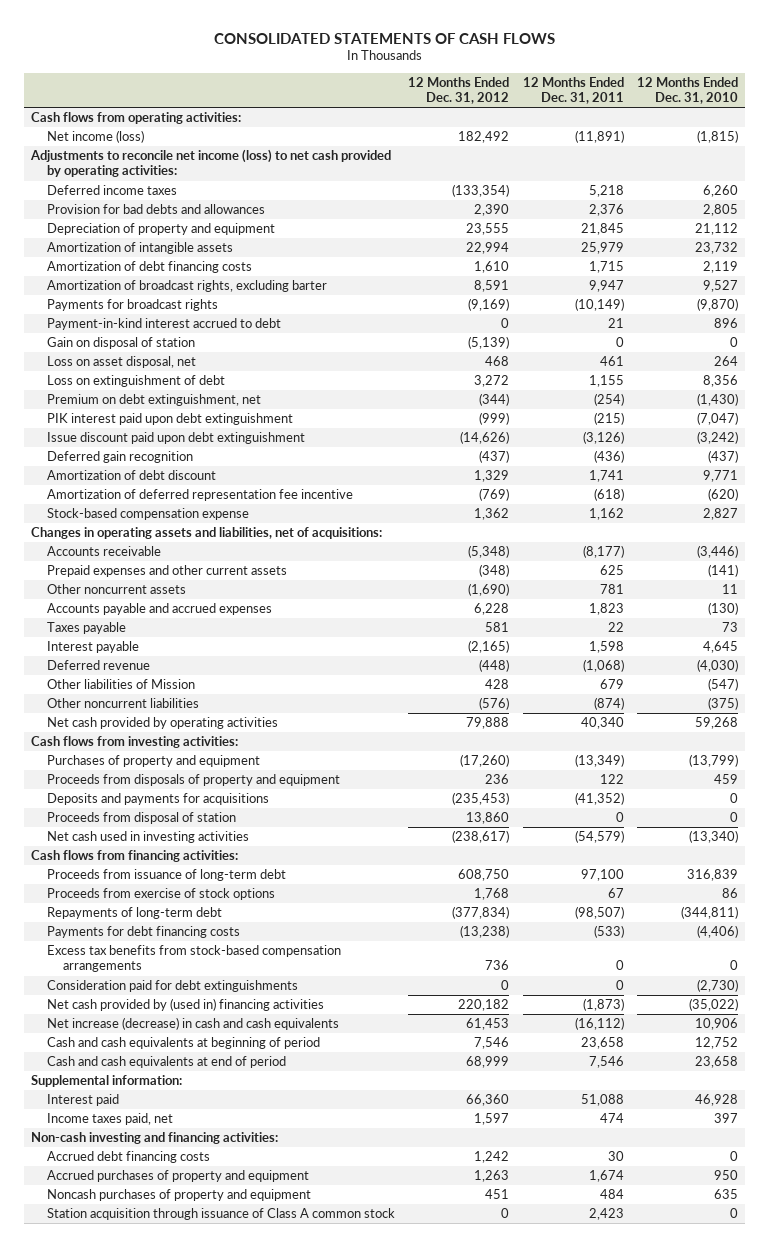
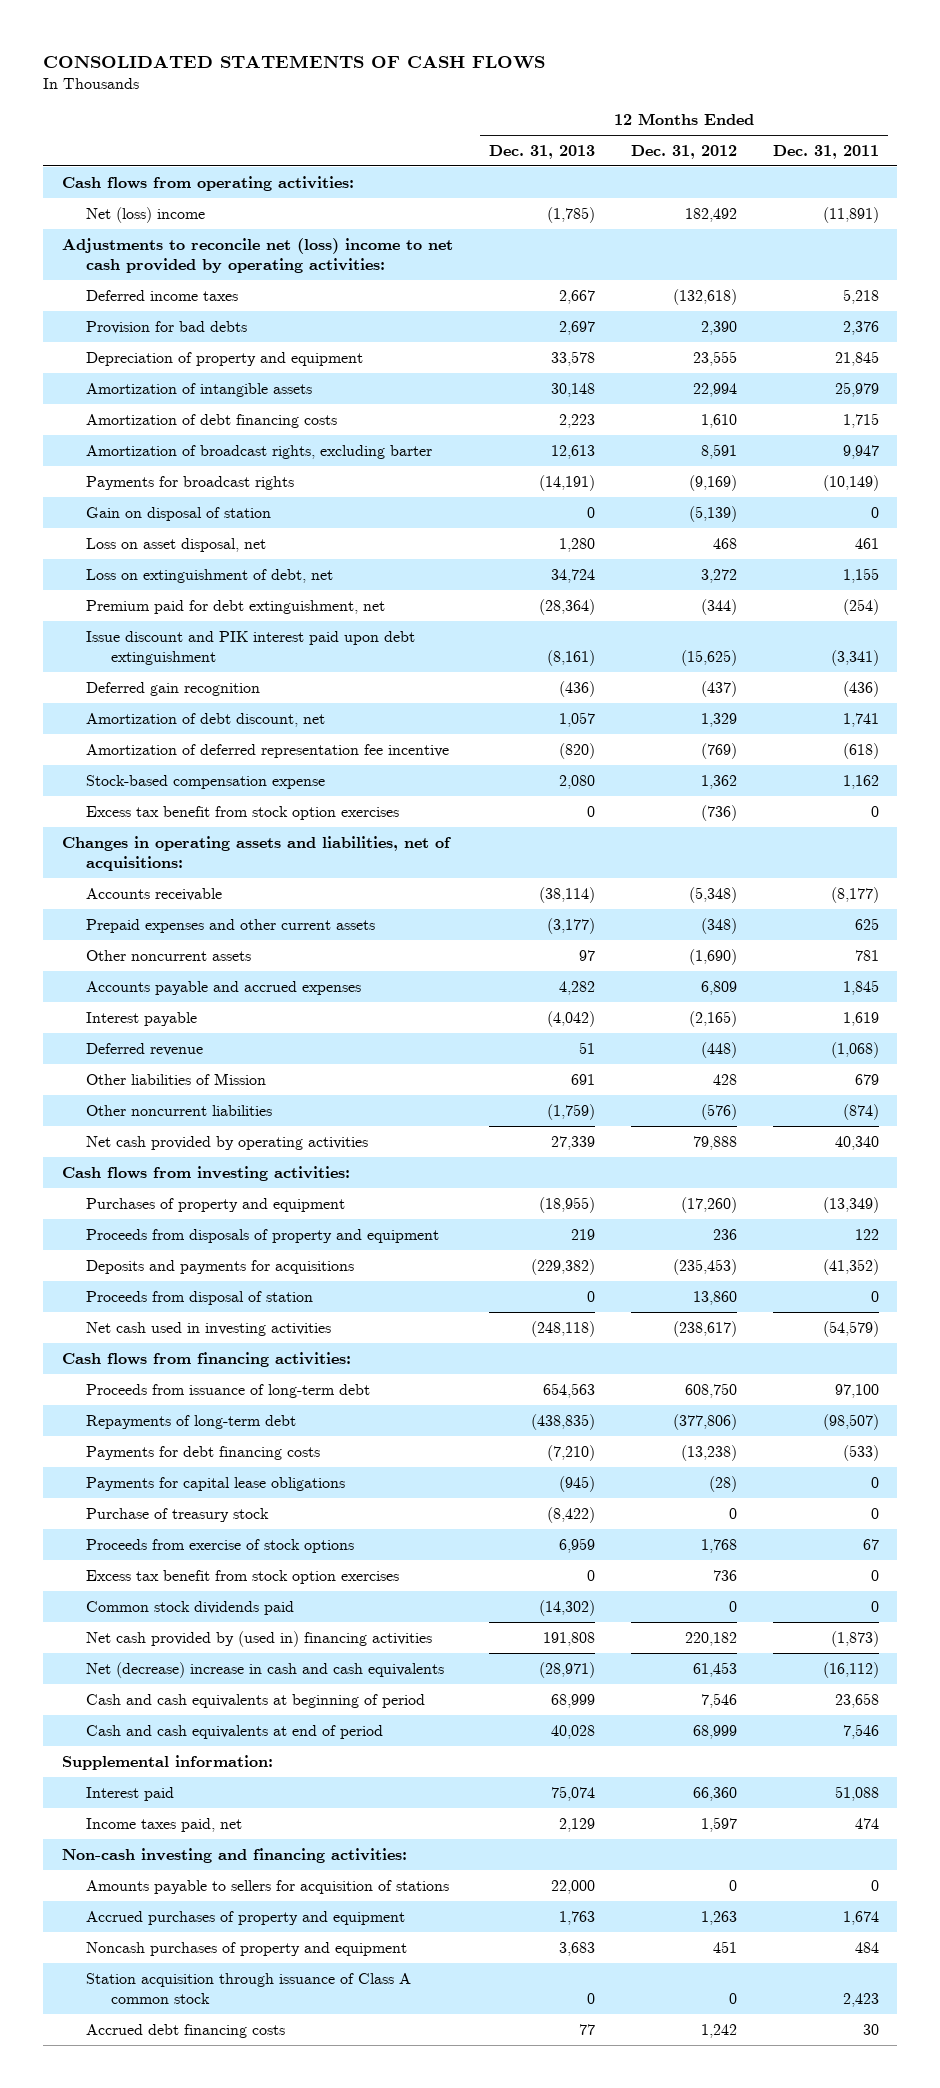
- | 12 Months Ended Dec. 31, 2012 | 12 Months Ended Dec. 31, 2011 | 12 Months Ended Dec. 31, 2010
+ | 12 Months Ended Dec. 31, 2013 | 12 Months Ended Dec. 31, 2012 | 12 Months Ended Dec. 31, 2011
- Net income (loss) | 182,492 | (11,891) | (1,815)
- Adjustments to reconcile net income (loss) to net cash provided by operating activities:
- Deferred income taxes | (133,354) | 5,218 | 6,260
- Provision for bad debts and allowances | 2,390 | 2,376 | 2,805
+ Net (loss) income | (1,785) | 182,492 | (11,891)
+ Adjustments to reconcile net (loss) income to net cash provided by operating activities:
+ Deferred income taxes | 2,667 | (132,618) | 5,218
+ Provision for bad debts | 2,697 | 2,390 | 2,376
- Payment-in-kind interest accrued to debt | 0 | 21 | 896
- Loss on extinguishment of debt | 3,272 | 1,155 | 8,356
- Premium on debt extinguishment, net | (344) | (254) | (1,430)
- PIK interest paid upon debt extinguishment | (999) | (215) | (7,047)
- Issue discount paid upon debt extinguishment | (14,626) | (3,126) | (3,242)
+ Loss on extinguishment of debt, net | 34,724 | 3,272 | 1,155
+ Premium paid for debt extinguishment, net | (28,364) | (344) | (254)
+ Issue discount and PIK interest paid upon debt extinguishment | (8,161) | (15,625) | (3,341)
- Amortization of debt discount | 1,329 | 1,741 | 9,771
+ Amortization of debt discount, net | 1,057 | 1,329 | 1,741
+ Excess tax benefit from stock option exercises | 0 | (736) | 0
- Accounts payable and accrued expenses | 6,228 | 1,823 | (130)
- Taxes payable | 581 | 22 | 73
- Interest payable | (2,165) | 1,598 | 4,645
+ Accounts payable and accrued expenses | 4,282 | 6,809 | 1,845
+ Interest payable | (4,042) | (2,165) | 1,619
- Repayments of long-term debt | (377,834) | (98,507) | (344,811)
+ Repayments of long-term debt | (438,835) | (377,806) | (98,507)
- Excess tax benefits from stock-based compensation arrangements | 736 | 0 | 0
- Consideration paid for debt extinguishments | 0 | 0 | (2,730)
+ Payments for capital lease obligations | (945) | (28) | 0
+ Purchase of treasury stock | (8,422) | 0 | 0
moved down: Proceeds from exercise of stock options | 6,959 | 1,768 | 67
+ Excess tax benefit from stock option exercises | 0 | 736 | 0
+ Common stock dividends paid | (14,302) | 0 | 0
- Net increase (decrease) in cash and cash equivalents | 61,453 | (16,112) | 10,906
+ Net (decrease) increase in cash and cash equivalents | (28,971) | 61,453 | (16,112)
+ Amounts payable to sellers for acquisition of stations | 22,000 | 0 | 0
moved down: Accrued debt financing costs | 77 | 1,242 | 30

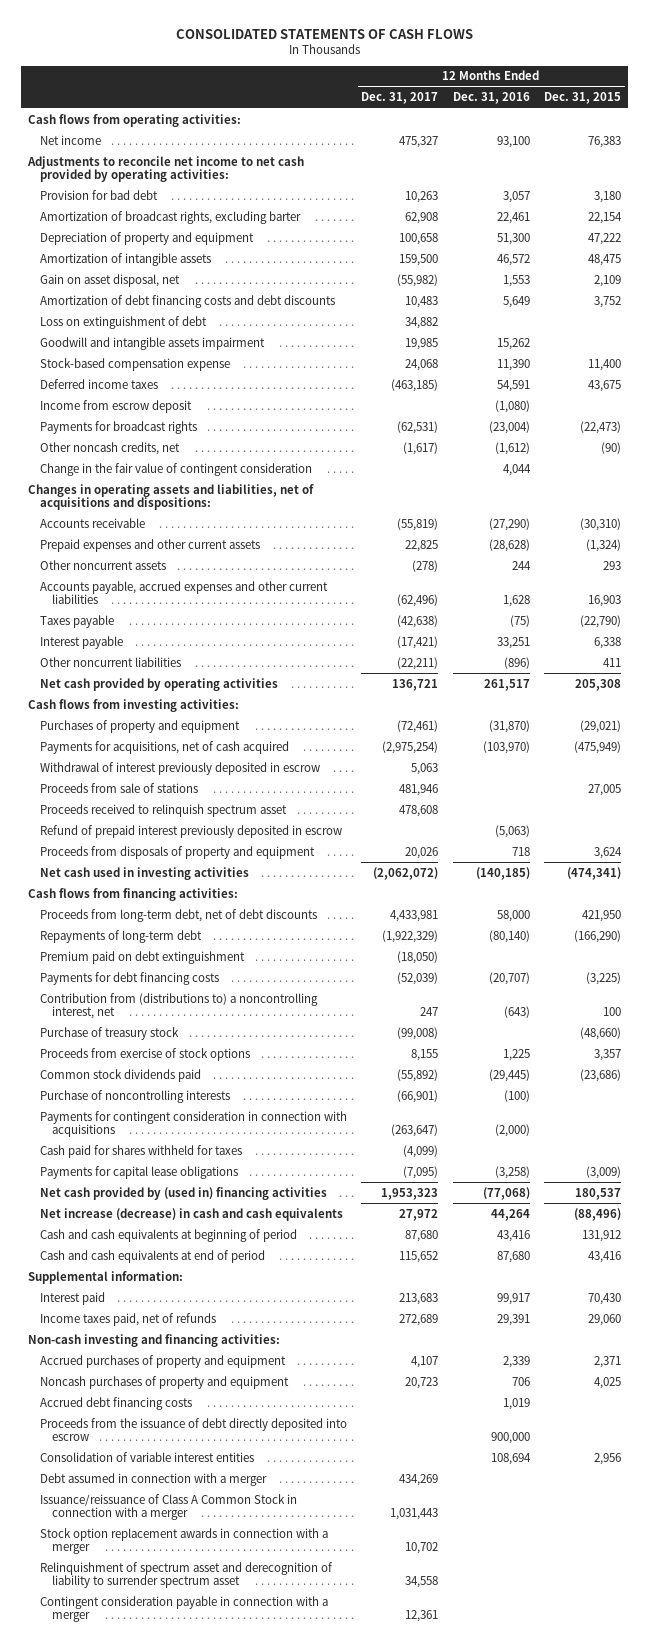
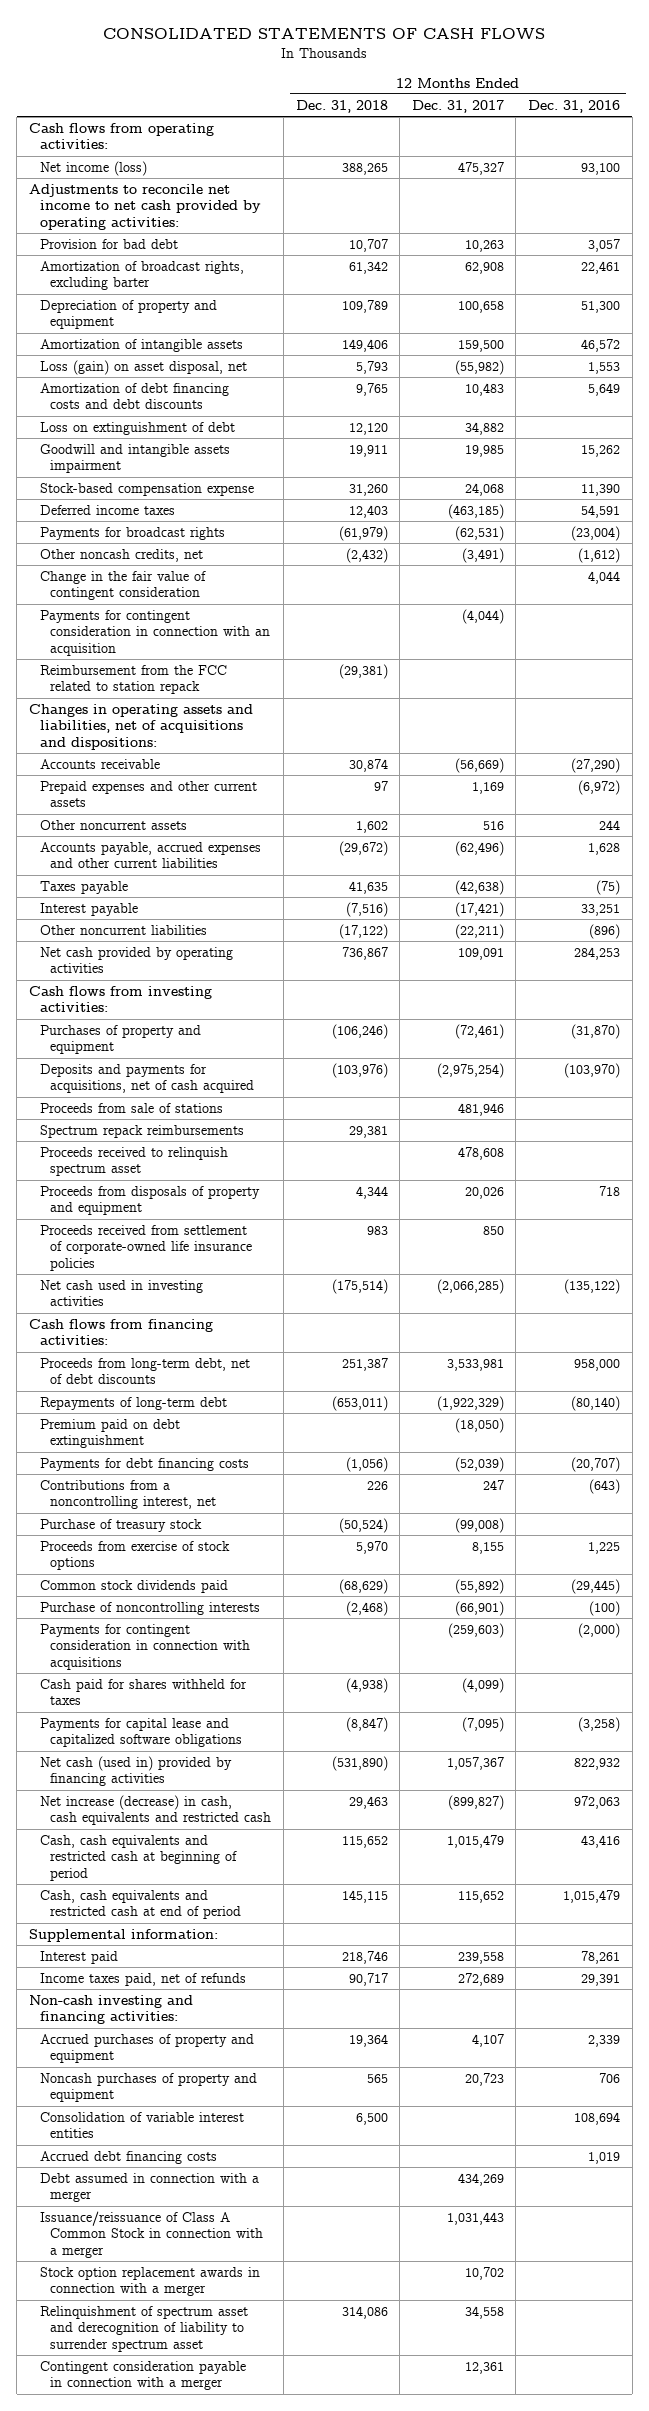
- | 12 Months Ended Dec. 31, 2017 | 12 Months Ended Dec. 31, 2016 | 12 Months Ended Dec. 31, 2015
+ | 12 Months Ended Dec. 31, 2018 | 12 Months Ended Dec. 31, 2017 | 12 Months Ended Dec. 31, 2016
- Net income | 475,327 | 93,100 | 76,383
+ Net income (loss) | 388,265 | 475,327 | 93,100
- Gain on asset disposal, net | (55,982) | 1,553 | 2,109
+ Loss (gain) on asset disposal, net | 5,793 | (55,982) | 1,553
- Income from escrow deposit | | (1,080) |
- Other noncash credits, net | (1,617) | (1,612) | (90)
+ Other noncash credits, net | (2,432) | (3,491) | (1,612)
+ Payments for contingent consideration in connection with an acquisition | | (4,044) |
+ Reimbursement from the FCC related to station repack | (29,381) | |
- Accounts receivable | (55,819) | (27,290) | (30,310)
- Prepaid expenses and other current assets | 22,825 | (28,628) | (1,324)
- Other noncurrent assets | (278) | 244 | 293
+ Accounts receivable | 30,874 | (56,669) | (27,290)
+ Prepaid expenses and other current assets | 97 | 1,169 | (6,972)
+ Other noncurrent assets | 1,602 | 516 | 244
- Net cash provided by operating activities | 136,721 | 261,517 | 205,308
+ Net cash provided by operating activities | 736,867 | 109,091 | 284,253
- Payments for acquisitions, net of cash acquired | (2,975,254) | (103,970) | (475,949)
- Withdrawal of interest previously deposited in escrow | 5,063 | |
+ Deposits and payments for acquisitions, net of cash acquired | (103,976) | (2,975,254) | (103,970)
+ Spectrum repack reimbursements | 29,381 | |
- Refund of prepaid interest previously deposited in escrow | | (5,063) |
- Net cash used in investing activities | (2,062,072) | (140,185) | (474,341)
+ Proceeds received from settlement of corporate-owned life insurance policies | 983 | 850 |
+ Net cash used in investing activities | (175,514) | (2,066,285) | (135,122)
- Proceeds from long-term debt, net of debt discounts | 4,433,981 | 58,000 | 421,950
+ Proceeds from long-term debt, net of debt discounts | 251,387 | 3,533,981 | 958,000
- Contribution from (distributions to) a noncontrolling interest, net | 247 | (643) | 100
+ Contributions from a noncontrolling interest, net | 226 | 247 | (643)
- Payments for contingent consideration in connection with acquisitions | (263,647) | (2,000) |
+ Payments for contingent consideration in connection with acquisitions | | (259,603) | (2,000)
- Payments for capital lease obligations | (7,095) | (3,258) | (3,009)
- Net cash provided by (used in) financing activities | 1,953,323 | (77,068) | 180,537
- Net increase (decrease) in cash and cash equivalents | 27,972 | 44,264 | (88,496)
- Cash and cash equivalents at beginning of period | 87,680 | 43,416 | 131,912
- Cash and cash equivalents at end of period | 115,652 | 87,680 | 43,416
+ Payments for capital lease and capitalized software obligations | (8,847) | (7,095) | (3,258)
+ Net cash (used in) provided by financing activities | (531,890) | 1,057,367 | 822,932
+ Net increase (decrease) in cash, cash equivalents and restricted cash | 29,463 | (899,827) | 972,063
+ Cash, cash equivalents and restricted cash at beginning of period | 115,652 | 1,015,479 | 43,416
+ Cash, cash equivalents and restricted cash at end of period | 145,115 | 115,652 | 1,015,479
- Interest paid | 213,683 | 99,917 | 70,430
+ Interest paid | 218,746 | 239,558 | 78,261
- Proceeds from the issuance of debt directly deposited into escrow | | 900,000 |
moved down: Accrued debt financing costs | | | 1,019

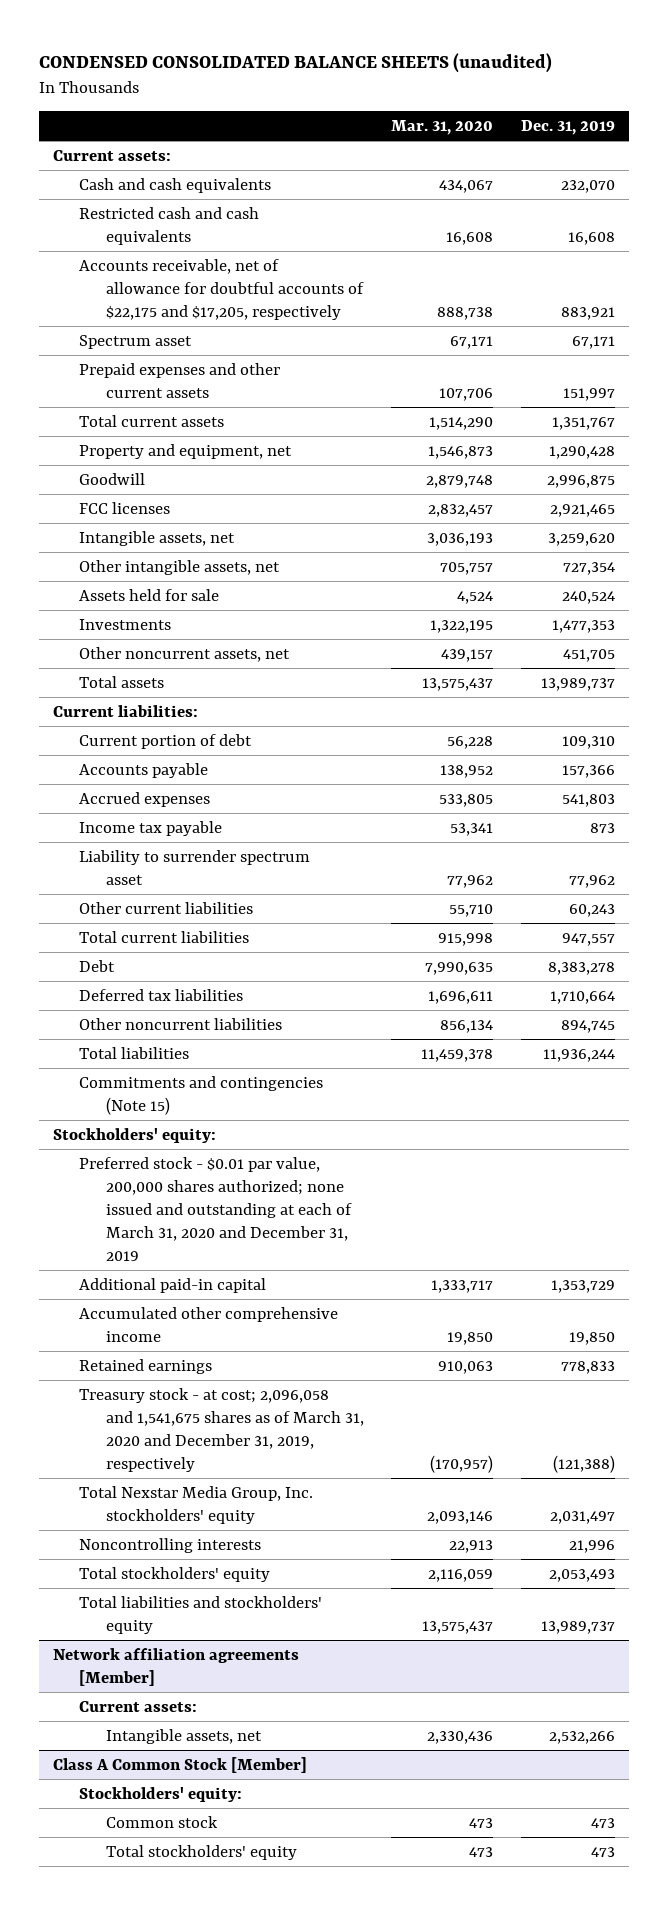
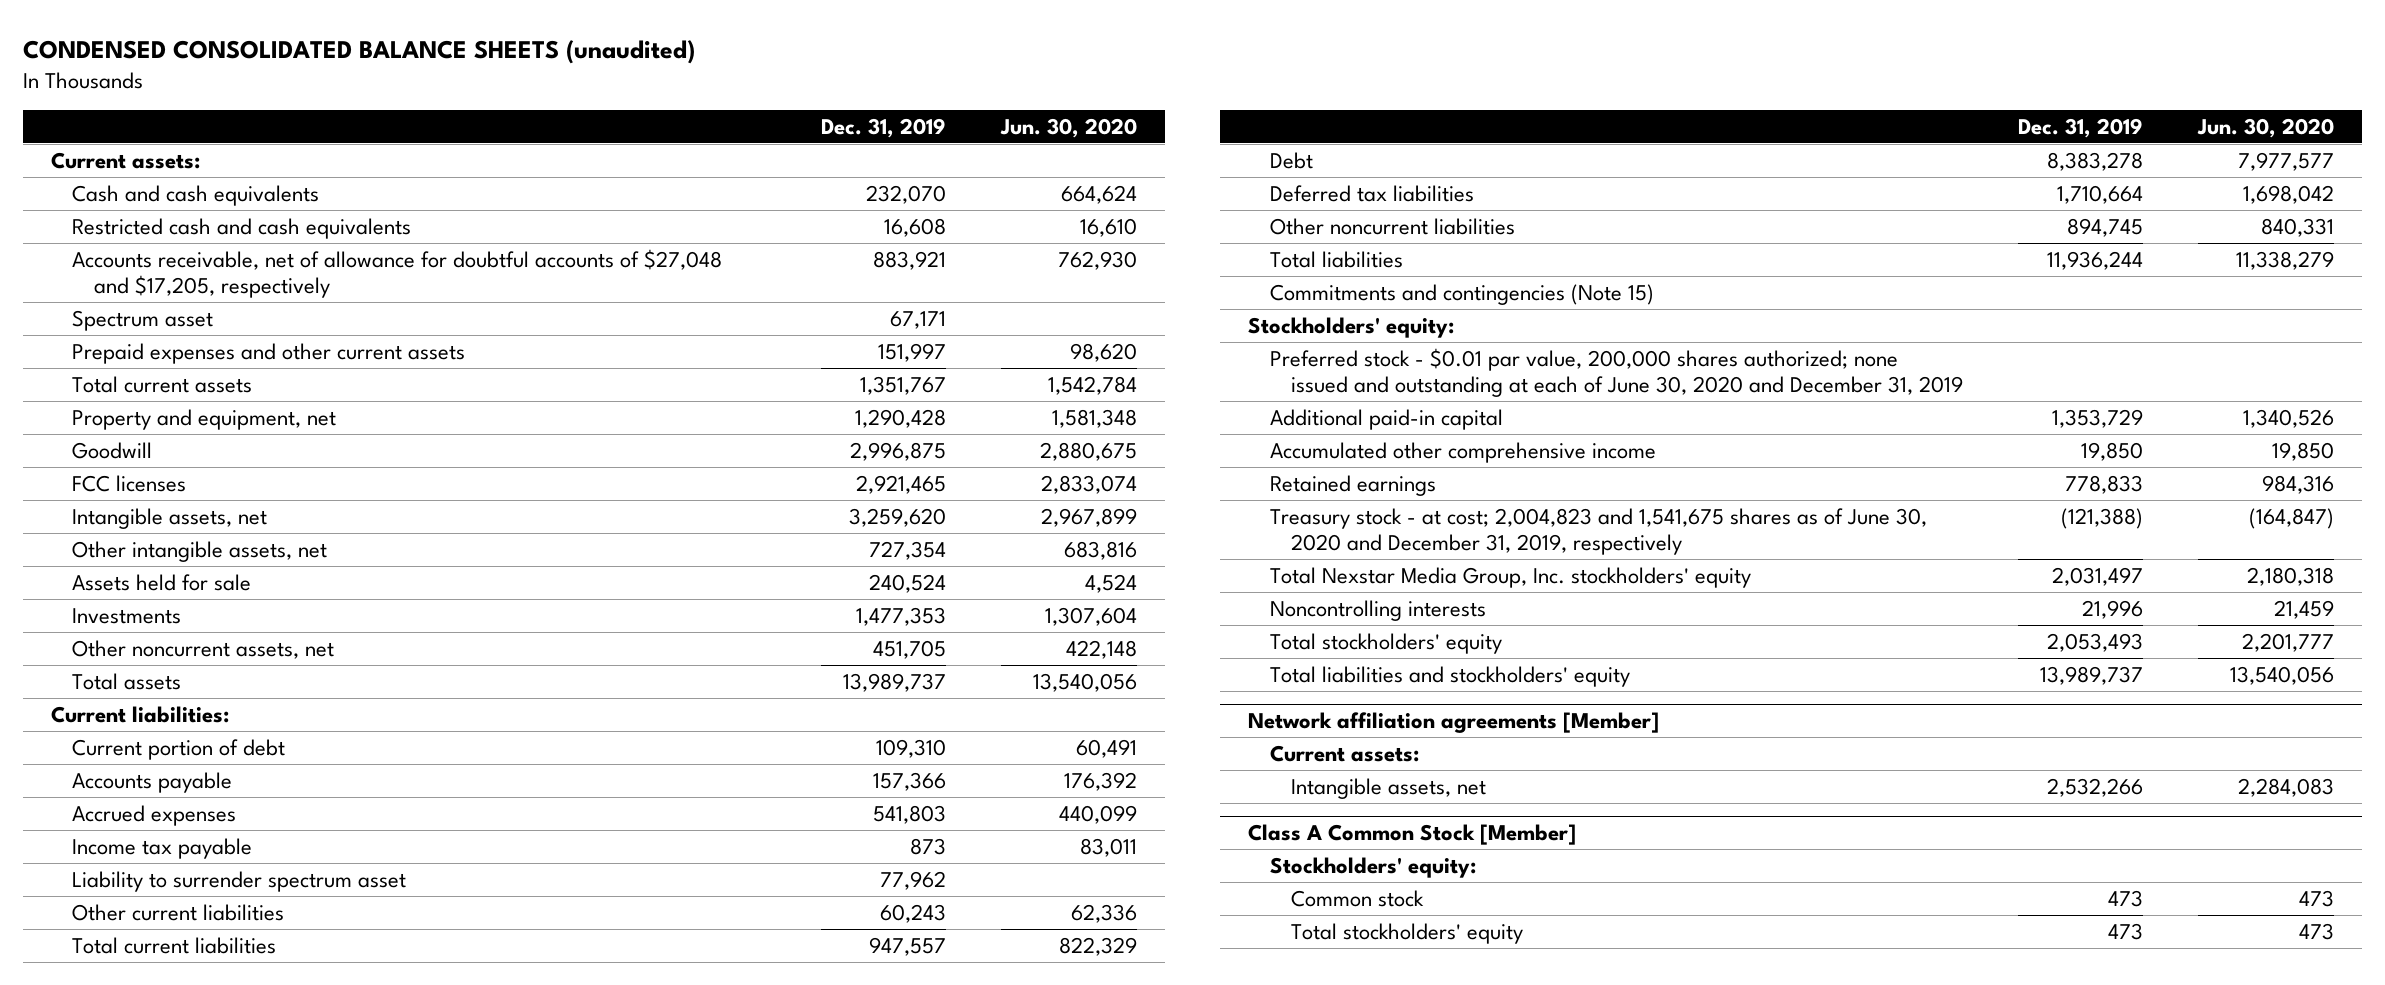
- | Mar. 31, 2020 | Dec. 31, 2019
+ | Dec. 31, 2019 | Jun. 30, 2020
- Accounts receivable, net of allowance for doubtful accounts of $22,175 and $17,205, respectively | 888,738 | 883,921
+ Accounts receivable, net of allowance for doubtful accounts of $27,048 and $17,205, respectively | 883,921 | 762,930
- Preferred stock - $0.01 par value, 200,000 shares authorized; none issued and outstanding at each of March 31, 2020 and December 31, 2019
+ Preferred stock - $0.01 par value, 200,000 shares authorized; none issued and outstanding at each of June 30, 2020 and December 31, 2019
- Treasury stock - at cost; 2,096,058 and 1,541,675 shares as of March 31, 2020 and December 31, 2019, respectively | (170,957) | (121,388)
+ Treasury stock - at cost; 2,004,823 and 1,541,675 shares as of June 30, 2020 and December 31, 2019, respectively | (121,388) | (164,847)

